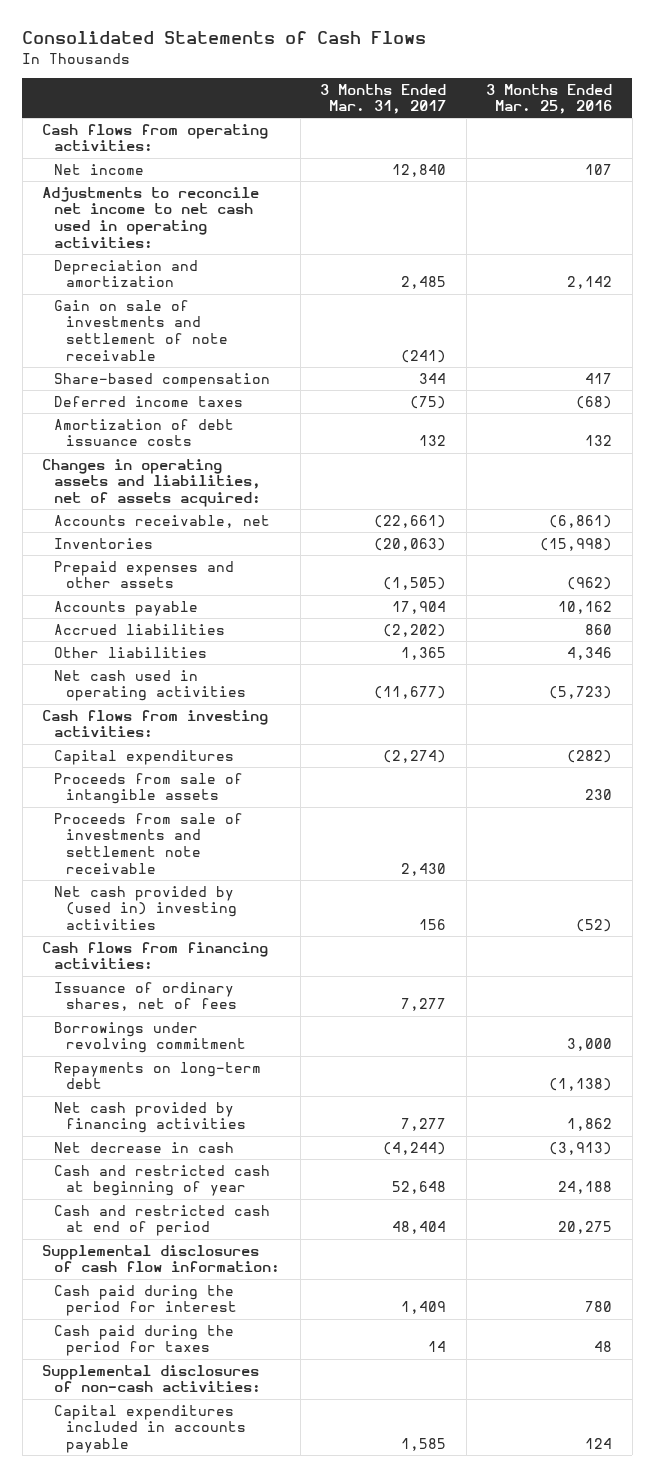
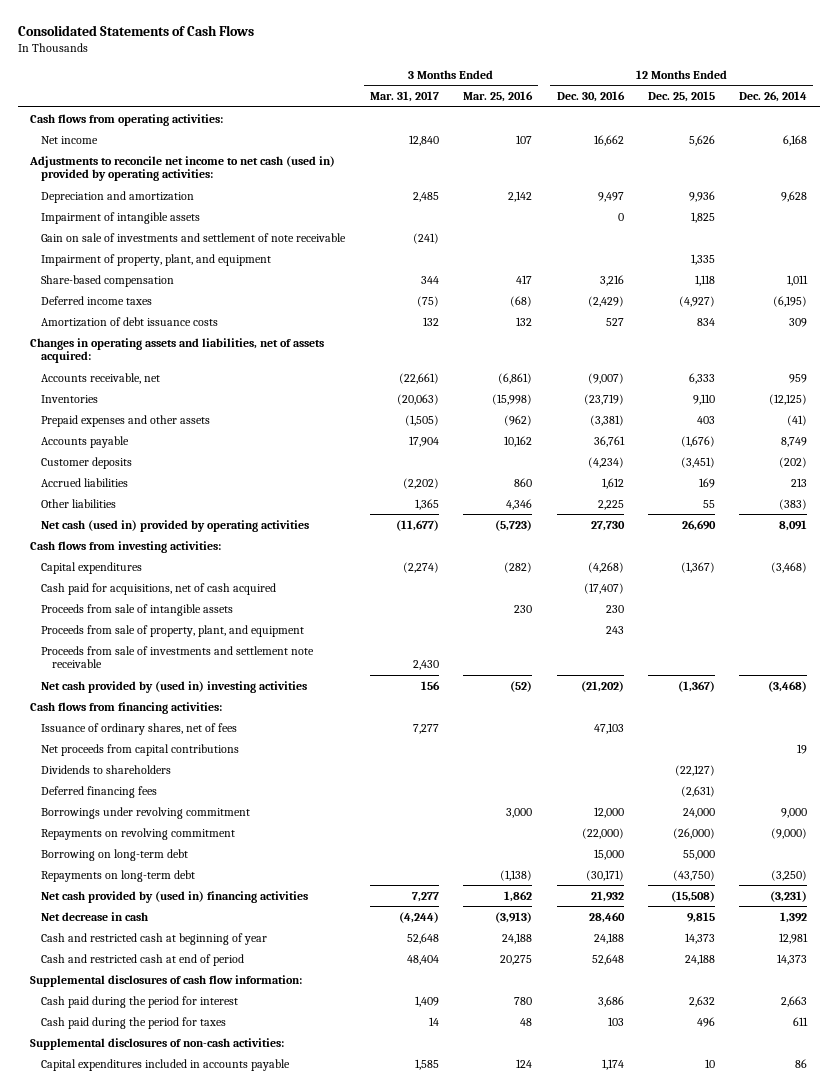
- | 3 Months Ended Mar. 31, 2017 | 3 Months Ended Mar. 25, 2016
+ | 3 Months Ended Mar. 31, 2017 | 3 Months Ended Mar. 25, 2016 | 12 Months Ended Dec. 30, 2016 | 12 Months Ended Dec. 25, 2015 | 12 Months Ended Dec. 26, 2014
- Adjustments to reconcile net income to net cash used in operating activities:
+ Adjustments to reconcile net income to net cash (used in) provided by operating activities:
+ Impairment of intangible assets | | | 0 | 1,825 |
+ Impairment of property, plant, and equipment | | | | 1,335 |
+ Customer deposits | | | (4,234) | (3,451) | (202)
- Net cash used in operating activities | (11,677) | (5,723)
+ Net cash (used in) provided by operating activities | (11,677) | (5,723) | 27,730 | 26,690 | 8,091
+ Cash paid for acquisitions, net of cash acquired | | | (17,407) | |
+ Proceeds from sale of property, plant, and equipment | | | 243 | |
+ Net proceeds from capital contributions | | | | | 19
+ Dividends to shareholders | | | | (22,127) |
+ Deferred financing fees | | | | (2,631) |
+ Repayments on revolving commitment | | | (22,000) | (26,000) | (9,000)
+ Borrowing on long-term debt | | | 15,000 | 55,000 |
- Net cash provided by financing activities | 7,277 | 1,862
+ Net cash provided by (used in) financing activities | 7,277 | 1,862 | 21,932 | (15,508) | (3,231)

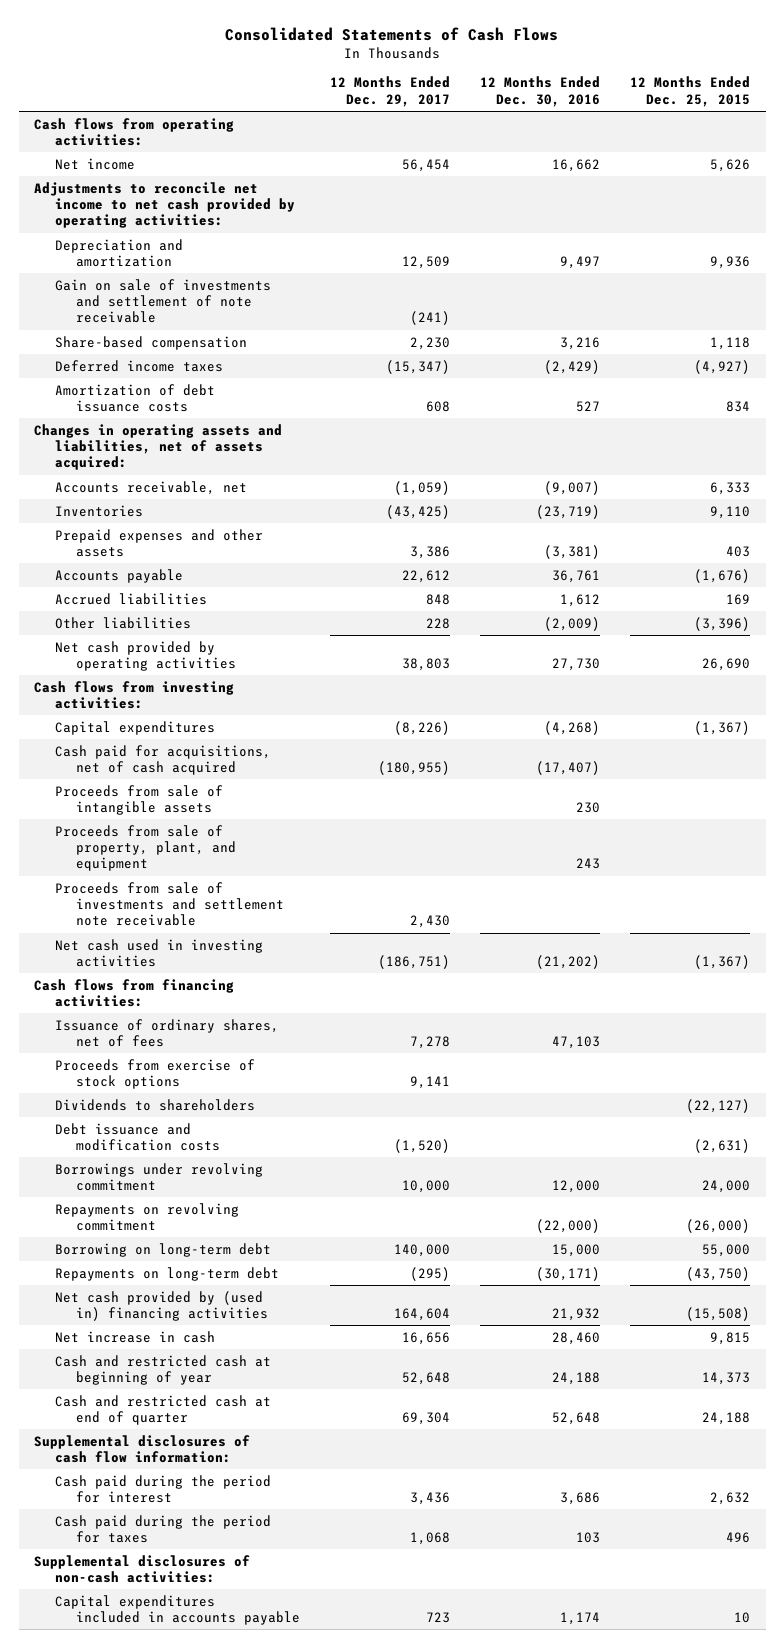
- | 3 Months Ended Mar. 31, 2017 | 3 Months Ended Mar. 25, 2016 | 12 Months Ended Dec. 30, 2016 | 12 Months Ended Dec. 25, 2015 | 12 Months Ended Dec. 26, 2014
+ | 12 Months Ended Dec. 29, 2017 | 12 Months Ended Dec. 30, 2016 | 12 Months Ended Dec. 25, 2015
- Adjustments to reconcile net income to net cash (used in) provided by operating activities:
+ Adjustments to reconcile net income to net cash provided by operating activities:
- Impairment of intangible assets | | | 0 | 1,825 |
- Impairment of property, plant, and equipment | | | | 1,335 |
- Customer deposits | | | (4,234) | (3,451) | (202)
- Other liabilities | 1,365 | 4,346 | 2,225 | 55 | (383)
- Net cash (used in) provided by operating activities | (11,677) | (5,723) | 27,730 | 26,690 | 8,091
+ Other liabilities | 228 | (2,009) | (3,396)
+ Net cash provided by operating activities | 38,803 | 27,730 | 26,690
- Net cash provided by (used in) investing activities | 156 | (52) | (21,202) | (1,367) | (3,468)
+ Net cash used in investing activities | (186,751) | (21,202) | (1,367)
- Net proceeds from capital contributions | | | | | 19
+ Proceeds from exercise of stock options | 9,141 | |
- Deferred financing fees | | | | (2,631) |
+ Debt issuance and modification costs | (1,520) | | (2,631)
- Net decrease in cash | (4,244) | (3,913) | 28,460 | 9,815 | 1,392
+ Net increase in cash | 16,656 | 28,460 | 9,815
- Cash and restricted cash at end of period | 48,404 | 20,275 | 52,648 | 24,188 | 14,373
+ Cash and restricted cash at end of quarter | 69,304 | 52,648 | 24,188

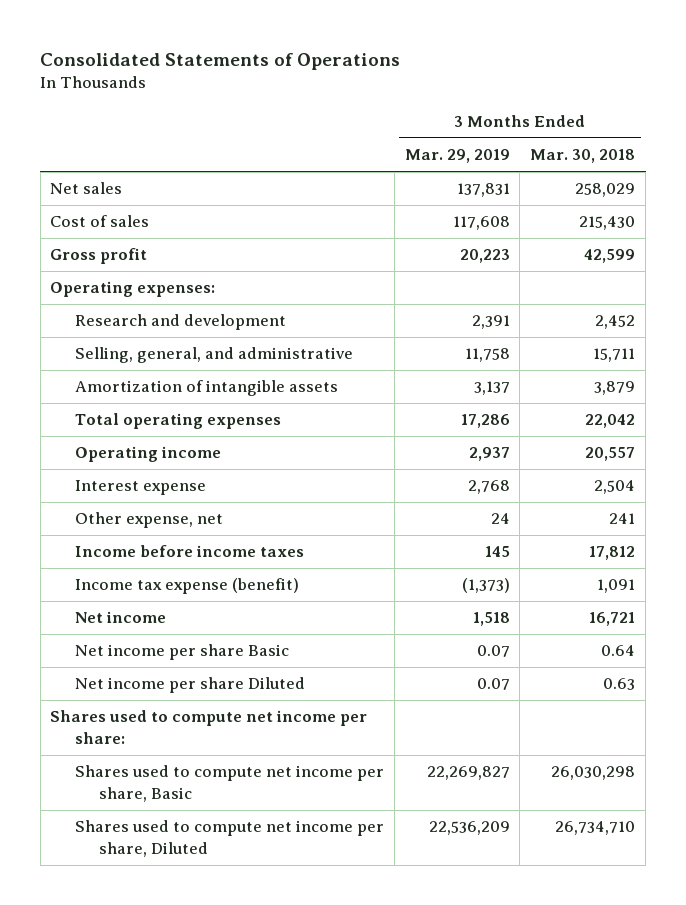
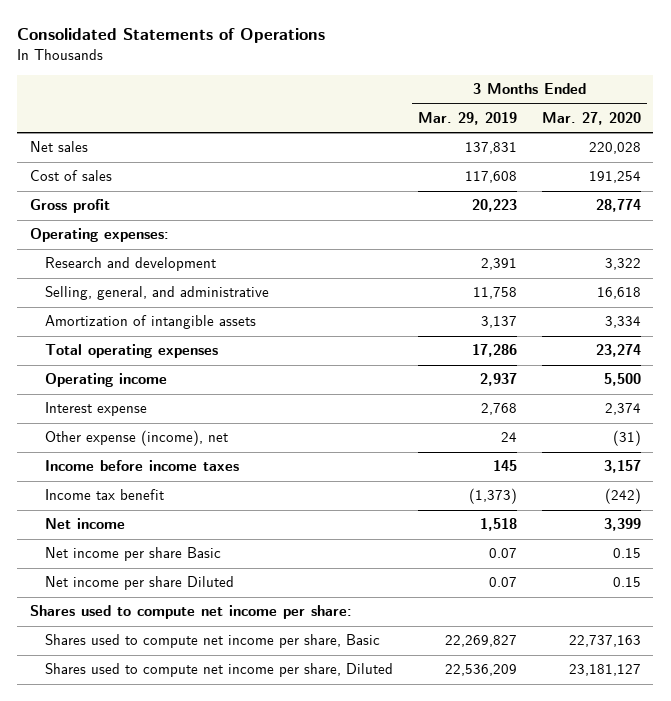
- | 3 Months Ended Mar. 29, 2019 | 3 Months Ended Mar. 30, 2018
+ | 3 Months Ended Mar. 29, 2019 | 3 Months Ended Mar. 27, 2020
- Other expense, net | 24 | 241
+ Other expense (income), net | 24 | (31)
- Income tax expense (benefit) | (1,373) | 1,091
+ Income tax benefit | (1,373) | (242)

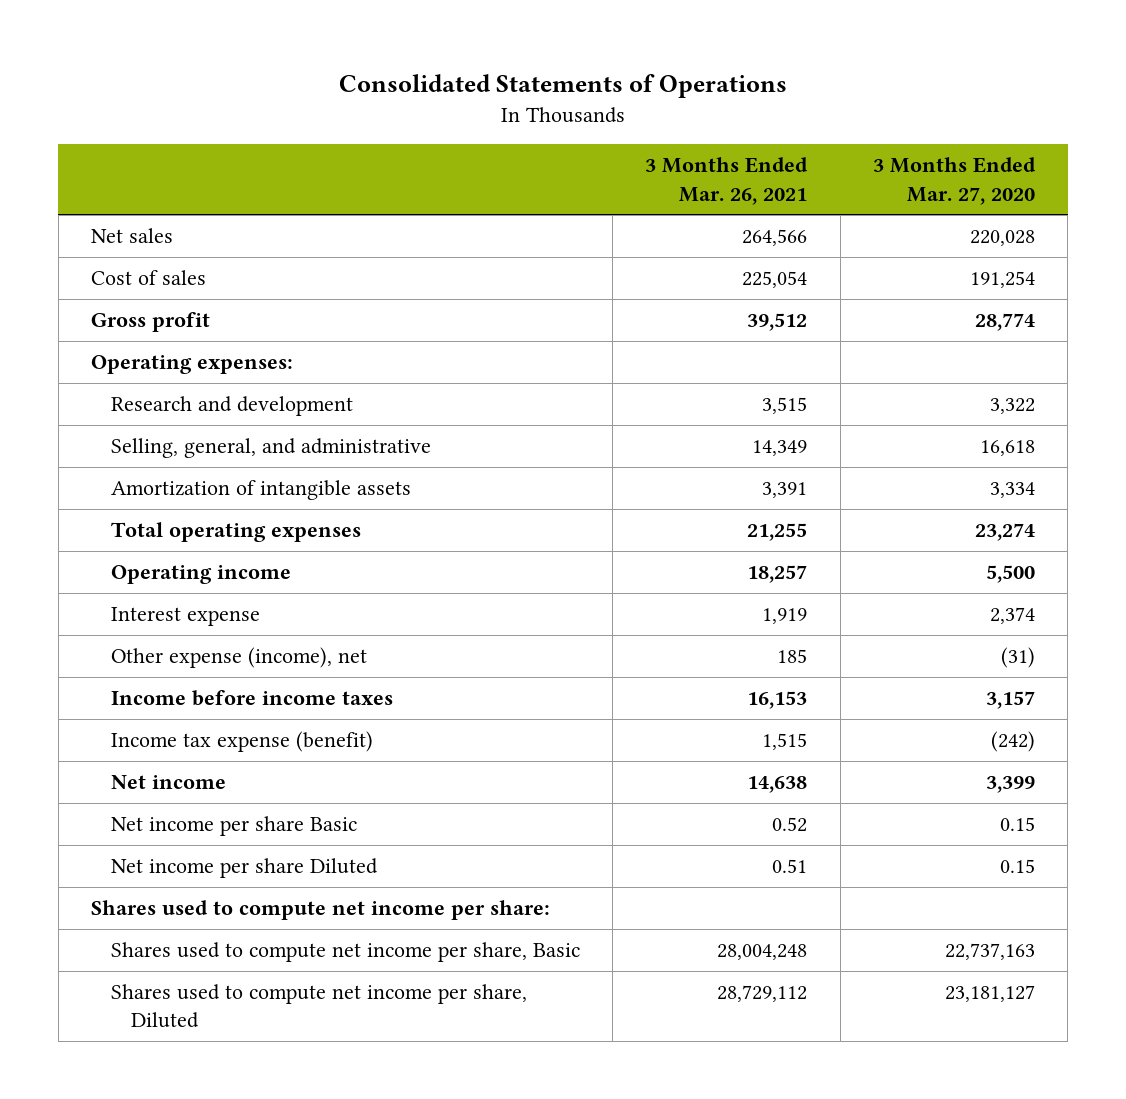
- | 3 Months Ended Mar. 29, 2019 | 3 Months Ended Mar. 27, 2020
+ | 3 Months Ended Mar. 26, 2021 | 3 Months Ended Mar. 27, 2020
- Income tax benefit | (1,373) | (242)
+ Income tax expense (benefit) | 1,515 | (242)

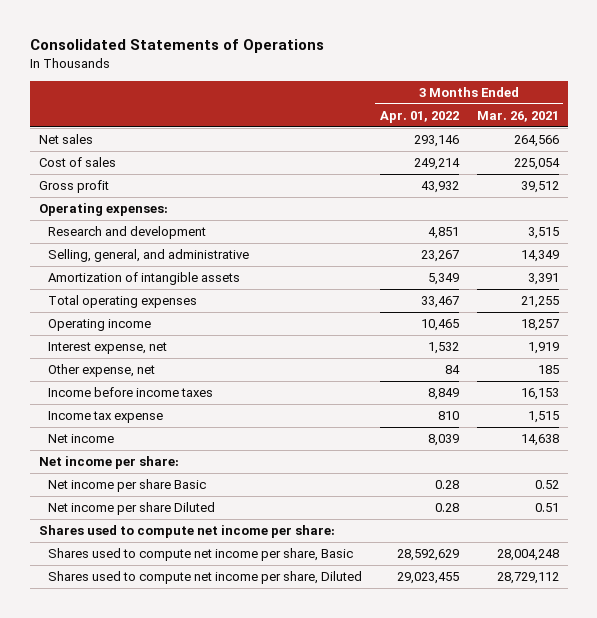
- | 3 Months Ended Mar. 26, 2021 | 3 Months Ended Mar. 27, 2020
+ | 3 Months Ended Apr. 01, 2022 | 3 Months Ended Mar. 26, 2021
- Interest expense | 1,919 | 2,374
- Other expense (income), net | 185 | (31)
+ Interest expense, net | 1,532 | 1,919
+ Other expense, net | 84 | 185
- Income tax expense (benefit) | 1,515 | (242)
+ Income tax expense | 810 | 1,515
+ Net income per share:

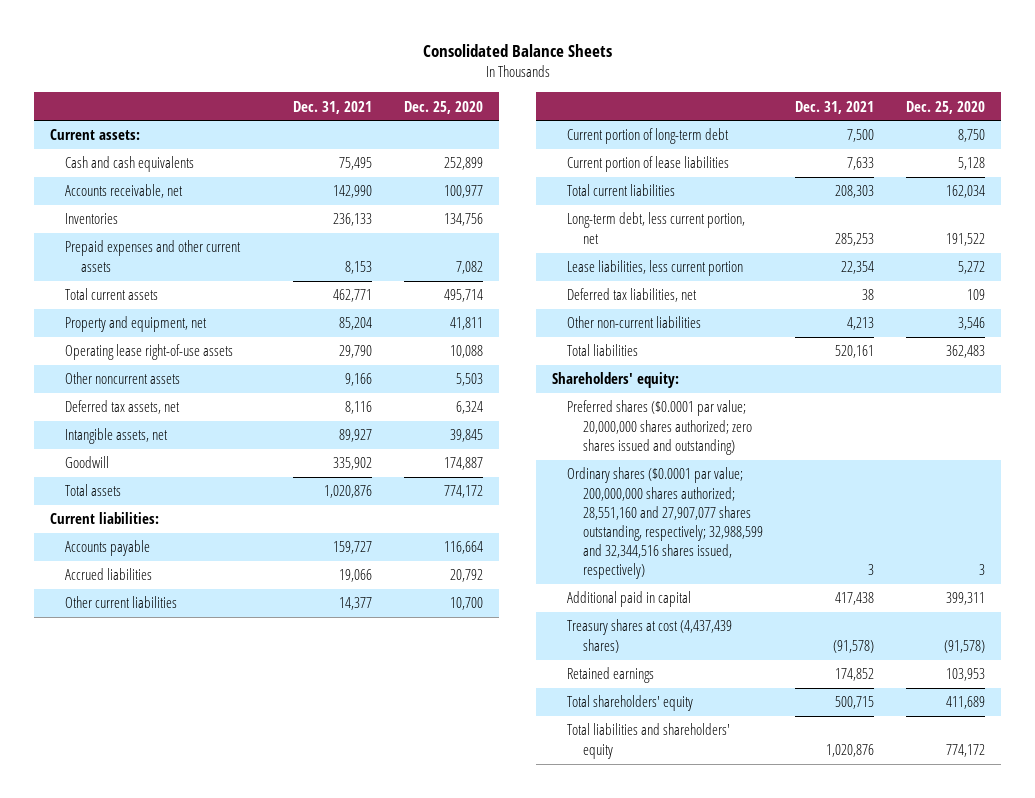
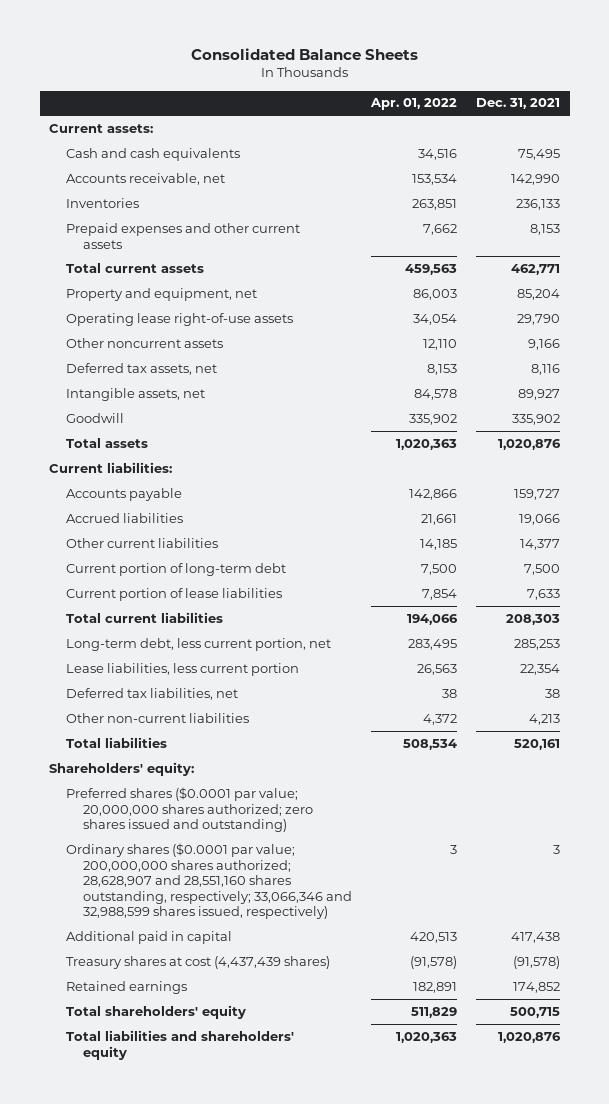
- | Dec. 31, 2021 | Dec. 25, 2020
+ | Apr. 01, 2022 | Dec. 31, 2021
- Ordinary shares ($0.0001 par value; 200,000,000 shares authorized; 28,551,160 and 27,907,077 shares outstanding, respectively; 32,988,599 and 32,344,516 shares issued, respectively) | 3 | 3
+ Ordinary shares ($0.0001 par value; 200,000,000 shares authorized; 28,628,907 and 28,551,160 shares outstanding, respectively; 33,066,346 and 32,988,599 shares issued, respectively) | 3 | 3

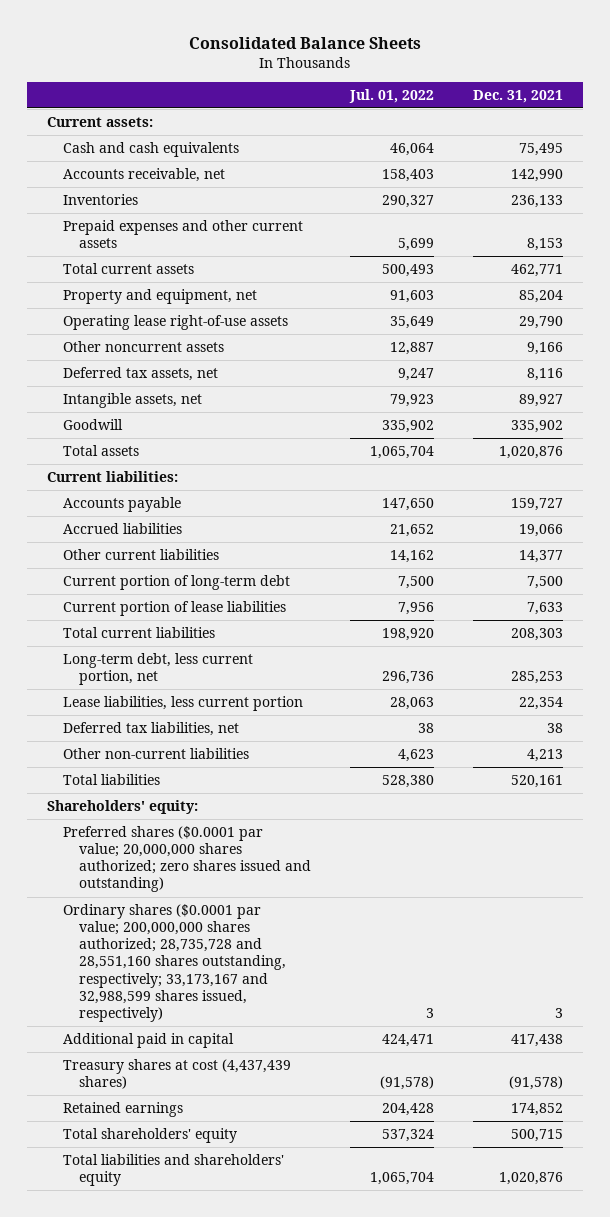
- | Apr. 01, 2022 | Dec. 31, 2021
+ | Jul. 01, 2022 | Dec. 31, 2021
- Ordinary shares ($0.0001 par value; 200,000,000 shares authorized; 28,628,907 and 28,551,160 shares outstanding, respectively; 33,066,346 and 32,988,599 shares issued, respectively) | 3 | 3
+ Ordinary shares ($0.0001 par value; 200,000,000 shares authorized; 28,735,728 and 28,551,160 shares outstanding, respectively; 33,173,167 and 32,988,599 shares issued, respectively) | 3 | 3

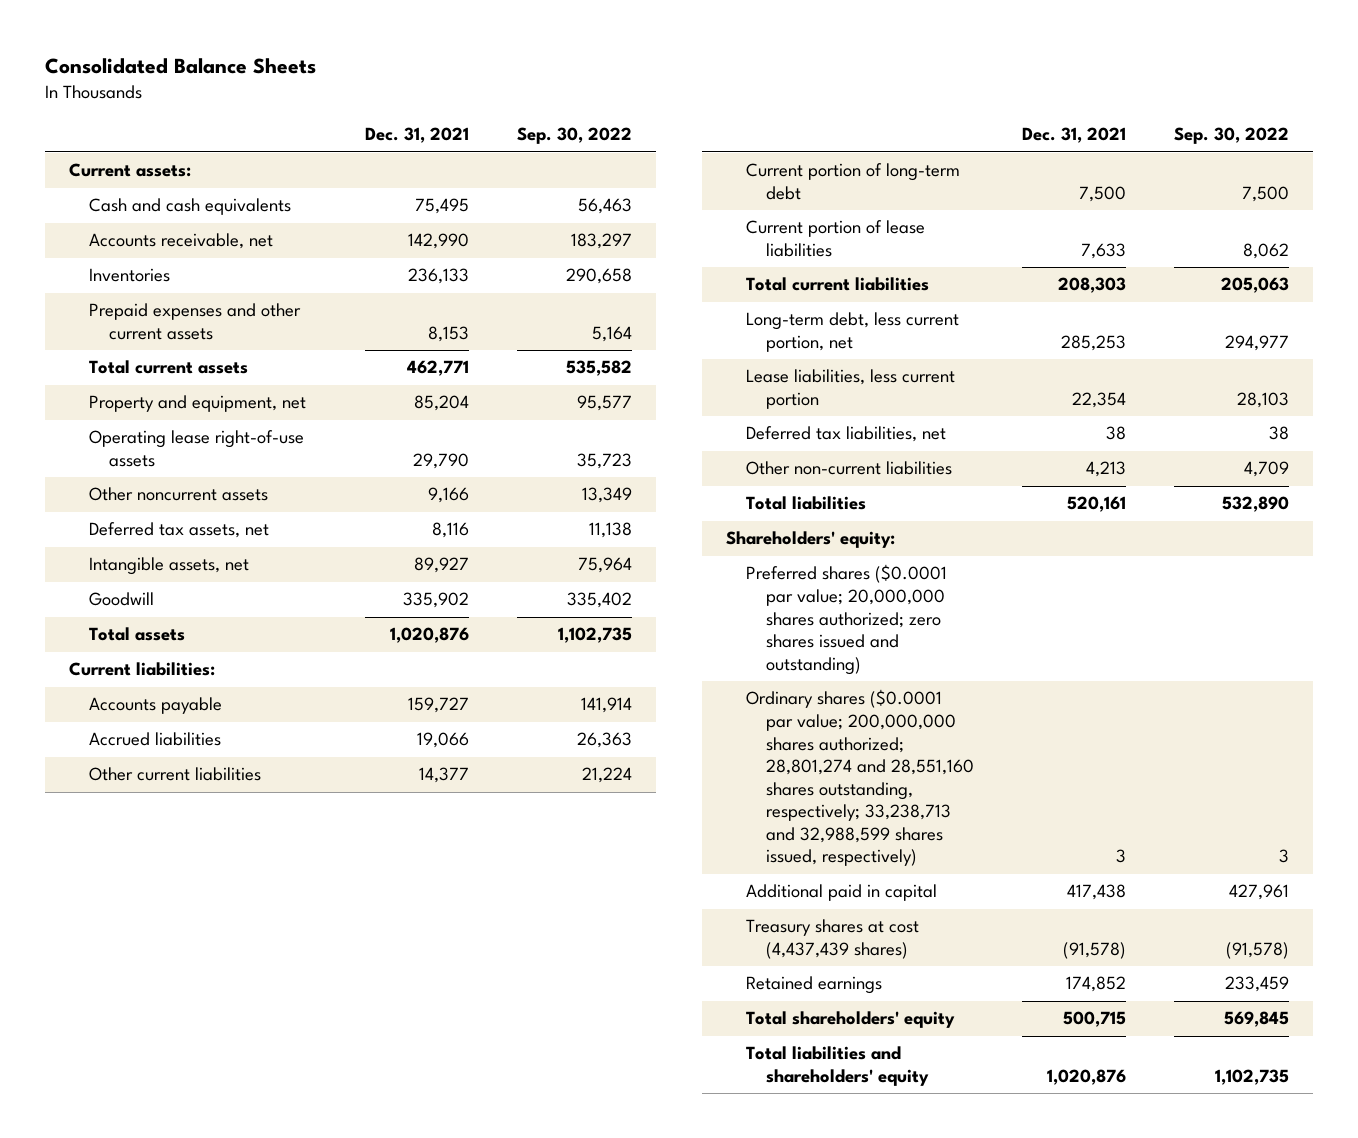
- | Jul. 01, 2022 | Dec. 31, 2021
+ | Dec. 31, 2021 | Sep. 30, 2022
- Ordinary shares ($0.0001 par value; 200,000,000 shares authorized; 28,735,728 and 28,551,160 shares outstanding, respectively; 33,173,167 and 32,988,599 shares issued, respectively) | 3 | 3
+ Ordinary shares ($0.0001 par value; 200,000,000 shares authorized; 28,801,274 and 28,551,160 shares outstanding, respectively; 33,238,713 and 32,988,599 shares issued, respectively) | 3 | 3

